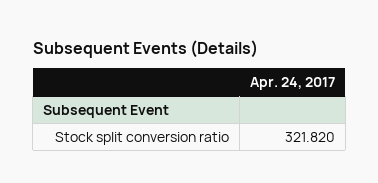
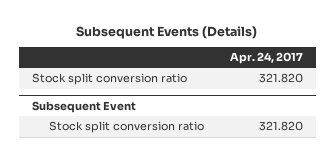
+ Stock split conversion ratio | 321.820

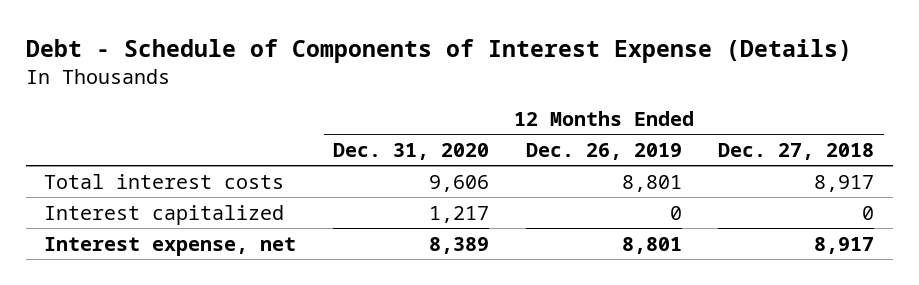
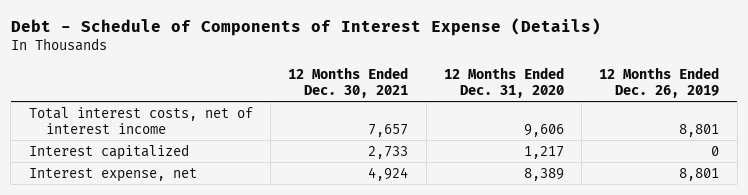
- | 12 Months Ended Dec. 31, 2020 | 12 Months Ended Dec. 26, 2019 | 12 Months Ended Dec. 27, 2018
+ | 12 Months Ended Dec. 30, 2021 | 12 Months Ended Dec. 31, 2020 | 12 Months Ended Dec. 26, 2019
- Total interest costs | 9,606 | 8,801 | 8,917
+ Total interest costs, net of interest income | 7,657 | 9,606 | 8,801

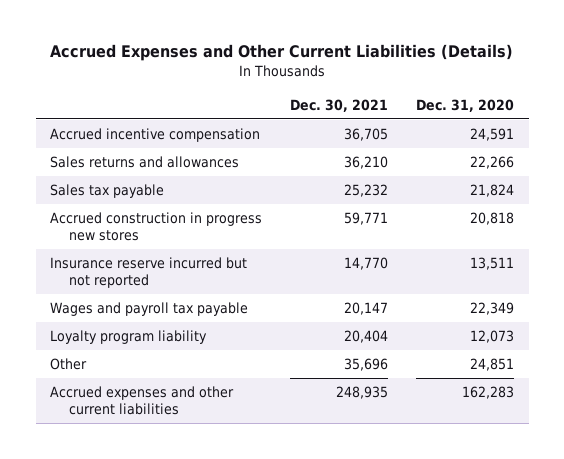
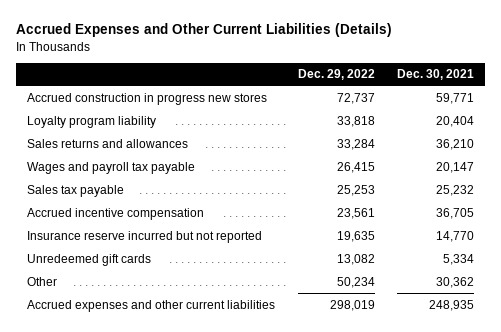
- | Dec. 30, 2021 | Dec. 31, 2020
+ | Dec. 29, 2022 | Dec. 30, 2021
moved up: Accrued construction in progress new stores | 72,737 | 59,771
moved up: Loyalty program liability | 33,818 | 20,404
moved up: Wages and payroll tax payable | 26,415 | 20,147
moved down: Accrued incentive compensation | 23,561 | 36,705
- Other | 35,696 | 24,851
+ Unredeemed gift cards | 13,082 | 5,334
+ Other | 50,234 | 30,362

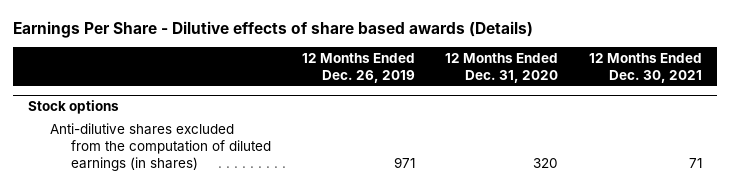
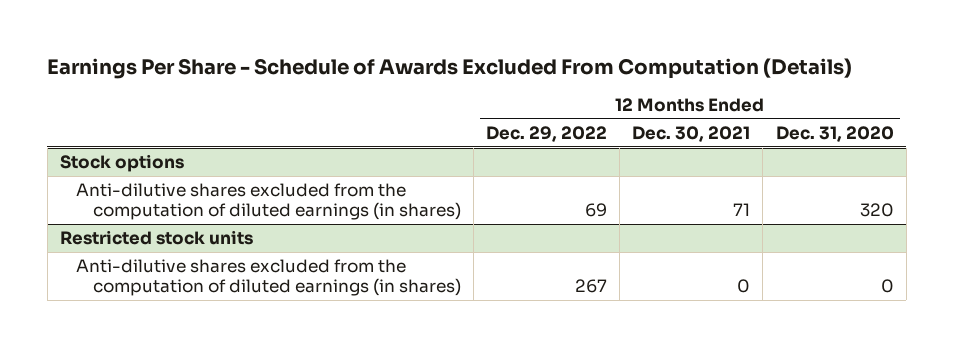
- Earnings Per Share - Dilutive effects of share based awards (Details)
+ Earnings Per Share - Schedule of Awards Excluded From Computation (Details)
- | 12 Months Ended Dec. 26, 2019 | 12 Months Ended Dec. 31, 2020 | 12 Months Ended Dec. 30, 2021
+ | 12 Months Ended Dec. 29, 2022 | 12 Months Ended Dec. 30, 2021 | 12 Months Ended Dec. 31, 2020
+ Restricted stock units
+ Anti-dilutive shares excluded from the computation of diluted earnings (in shares) | 267 | 0 | 0

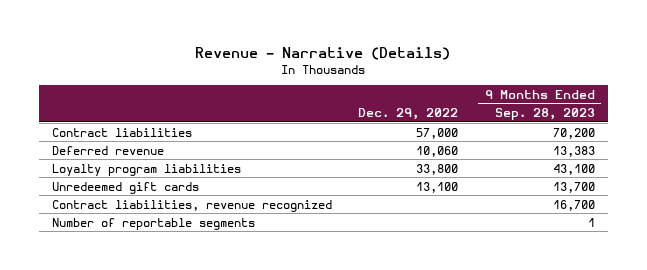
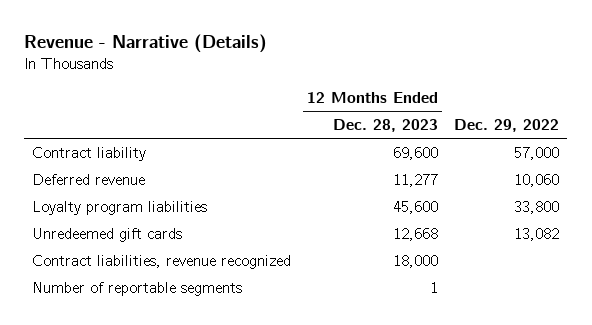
- | Dec. 29, 2022 | 9 Months Ended Sep. 28, 2023
+ | 12 Months Ended Dec. 28, 2023 | Dec. 29, 2022
- Contract liabilities | 57,000 | 70,200
+ Contract liability | 69,600 | 57,000
- Unredeemed gift cards | 13,100 | 13,700
+ Unredeemed gift cards | 12,668 | 13,082

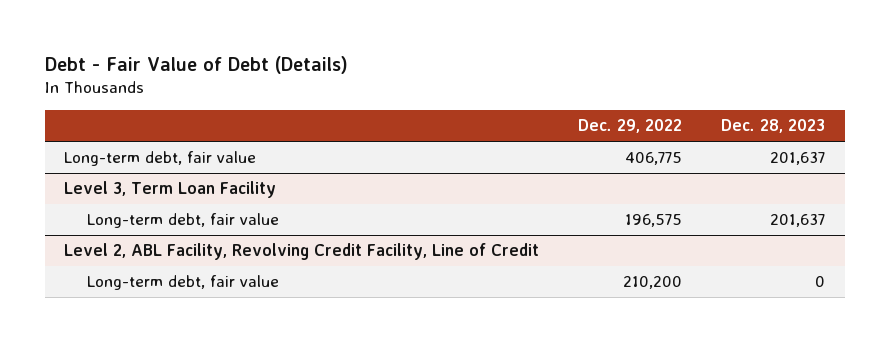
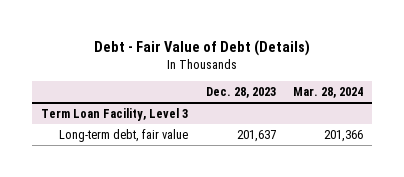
- | Dec. 29, 2022 | Dec. 28, 2023
+ | Dec. 28, 2023 | Mar. 28, 2024
- Long-term debt, fair value | 406,775 | 201,637
- Level 3, Term Loan Facility
+ Term Loan Facility, Level 3
- Level 2, ABL Facility, Revolving Credit Facility, Line of Credit
- Long-term debt, fair value | 210,200 | 0

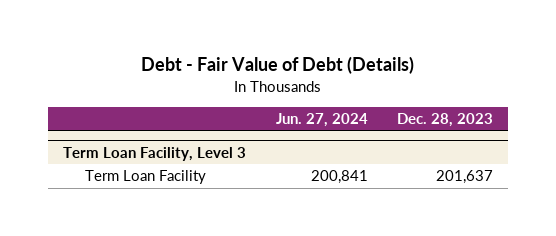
- | Dec. 28, 2023 | Mar. 28, 2024
+ | Jun. 27, 2024 | Dec. 28, 2023
@ Term Loan Facility, Level 3
- Long-term debt, fair value | 201,637 | 201,366
+ Term Loan Facility | 200,841 | 201,637

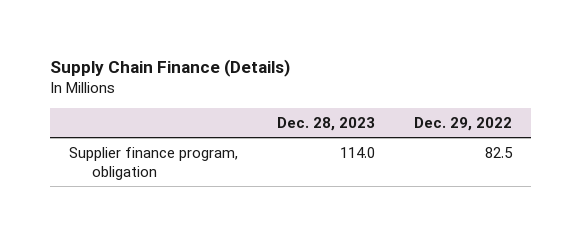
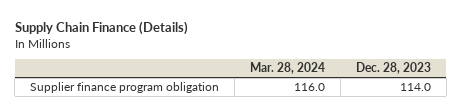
- | Dec. 28, 2023 | Dec. 29, 2022
+ | Mar. 28, 2024 | Dec. 28, 2023
- Supplier finance program, obligation | 114.0 | 82.5
+ Supplier finance program obligation | 116.0 | 114.0

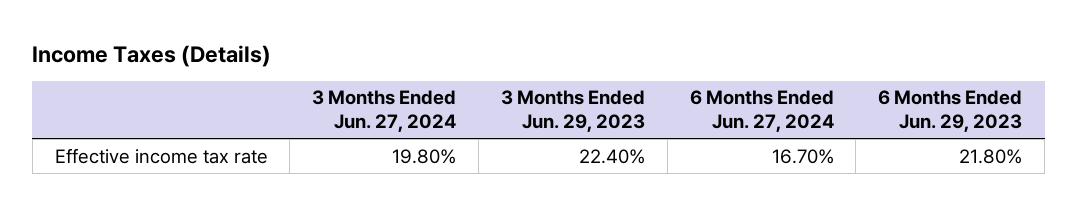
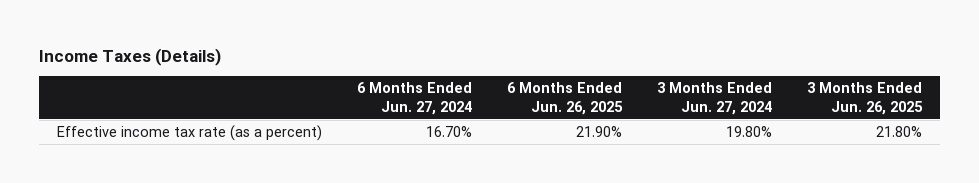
- | 3 Months Ended Jun. 27, 2024 | 3 Months Ended Jun. 29, 2023 | 6 Months Ended Jun. 27, 2024 | 6 Months Ended Jun. 29, 2023
+ | 6 Months Ended Jun. 27, 2024 | 6 Months Ended Jun. 26, 2025 | 3 Months Ended Jun. 27, 2024 | 3 Months Ended Jun. 26, 2025
- Effective income tax rate | 19.80% | 22.40% | 16.70% | 21.80%
+ Effective income tax rate (as a percent) | 16.70% | 21.90% | 19.80% | 21.80%

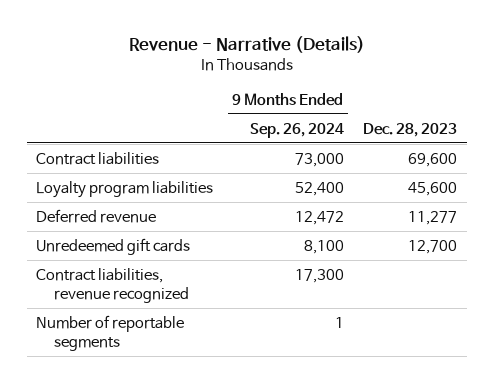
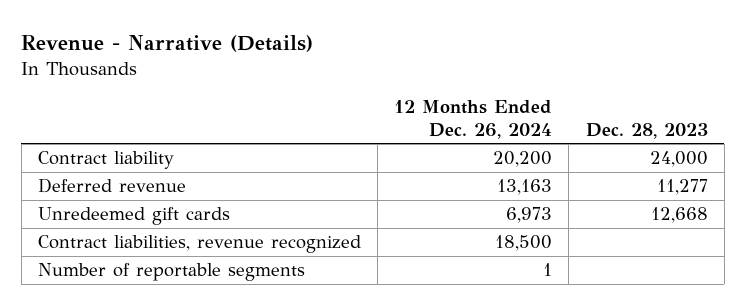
- | 9 Months Ended Sep. 26, 2024 | Dec. 28, 2023
+ | 12 Months Ended Dec. 26, 2024 | Dec. 28, 2023
- Contract liabilities | 73,000 | 69,600
- Loyalty program liabilities | 52,400 | 45,600
+ Contract liability | 20,200 | 24,000
- Unredeemed gift cards | 8,100 | 12,700
+ Unredeemed gift cards | 6,973 | 12,668

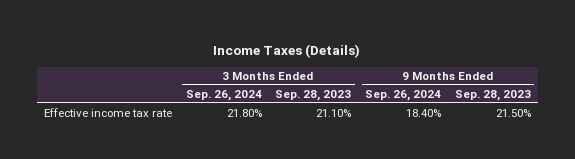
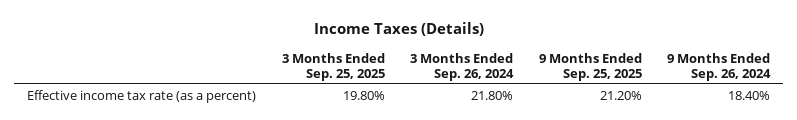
- | 3 Months Ended Sep. 26, 2024 | 3 Months Ended Sep. 28, 2023 | 9 Months Ended Sep. 26, 2024 | 9 Months Ended Sep. 28, 2023
+ | 3 Months Ended Sep. 25, 2025 | 3 Months Ended Sep. 26, 2024 | 9 Months Ended Sep. 25, 2025 | 9 Months Ended Sep. 26, 2024
- Effective income tax rate | 21.80% | 21.10% | 18.40% | 21.50%
+ Effective income tax rate (as a percent) | 19.80% | 21.80% | 21.20% | 18.40%

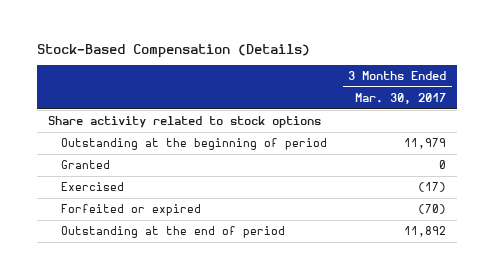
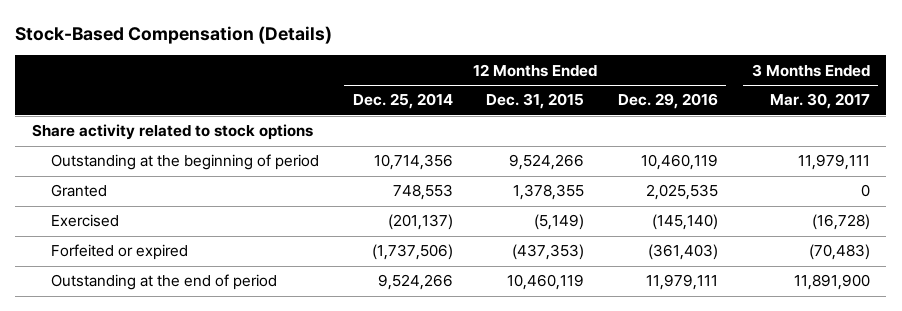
- | 3 Months Ended Mar. 30, 2017
+ | 12 Months Ended Dec. 25, 2014 | 12 Months Ended Dec. 31, 2015 | 12 Months Ended Dec. 29, 2016 | 3 Months Ended Mar. 30, 2017
- Outstanding at the beginning of period | 11,979
+ Outstanding at the beginning of period | 10,714,356 | 9,524,266 | 10,460,119 | 11,979,111
- Exercised | (17)
- Forfeited or expired | (70)
- Outstanding at the end of period | 11,892
+ Exercised | (201,137) | (5,149) | (145,140) | (16,728)
+ Forfeited or expired | (1,737,506) | (437,353) | (361,403) | (70,483)
+ Outstanding at the end of period | 9,524,266 | 10,460,119 | 11,979,111 | 11,891,900

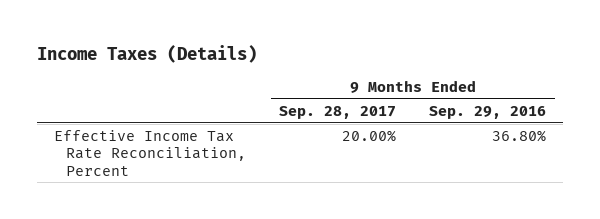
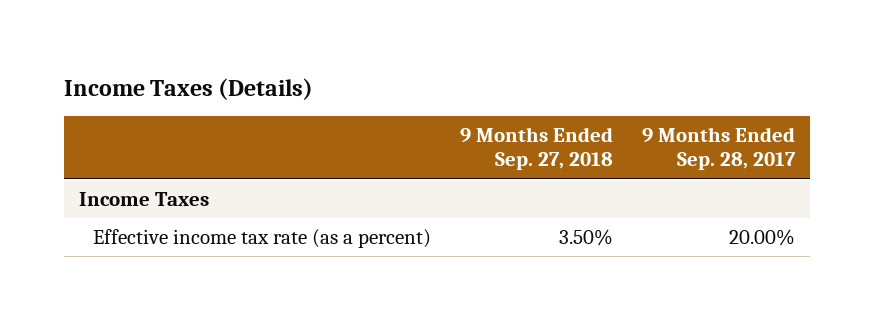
- | 9 Months Ended Sep. 28, 2017 | 9 Months Ended Sep. 29, 2016
+ | 9 Months Ended Sep. 27, 2018 | 9 Months Ended Sep. 28, 2017
- Effective Income Tax Rate Reconciliation, Percent | 20.00% | 36.80%
+ Income Taxes
+ Effective income tax rate (as a percent) | 3.50% | 20.00%

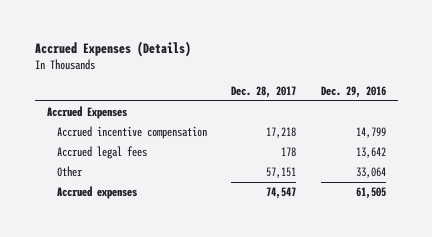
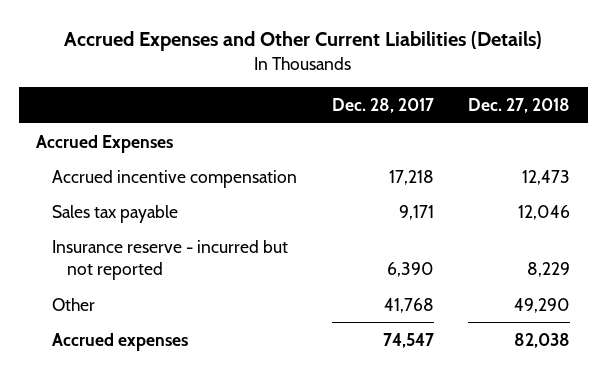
- Accrued Expenses (Details)
+ Accrued Expenses and Other Current Liabilities (Details)
- | Dec. 28, 2017 | Dec. 29, 2016
+ | Dec. 28, 2017 | Dec. 27, 2018
- Accrued legal fees | 178 | 13,642
- Other | 57,151 | 33,064
+ Sales tax payable | 9,171 | 12,046
+ Insurance reserve - incurred but not reported | 6,390 | 8,229
+ Other | 41,768 | 49,290

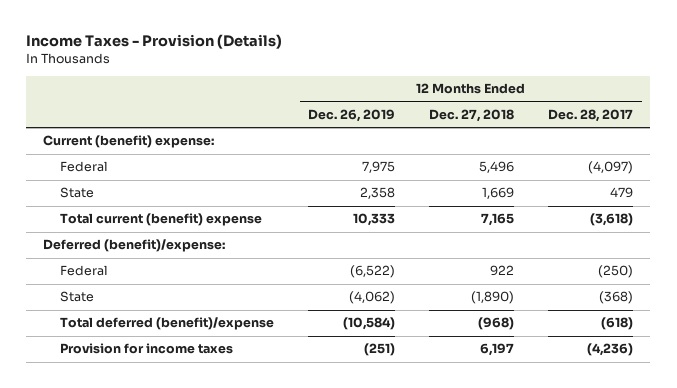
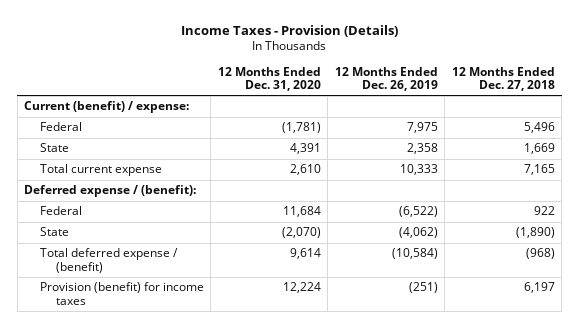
- | 12 Months Ended Dec. 26, 2019 | 12 Months Ended Dec. 27, 2018 | 12 Months Ended Dec. 28, 2017
+ | 12 Months Ended Dec. 31, 2020 | 12 Months Ended Dec. 26, 2019 | 12 Months Ended Dec. 27, 2018
- Current (benefit) expense:
+ Current (benefit) / expense:
- Total current (benefit) expense | 10,333 | 7,165 | (3,618)
- Deferred (benefit)/expense:
+ Total current expense | 2,610 | 10,333 | 7,165
+ Deferred expense / (benefit):
- Total deferred (benefit)/expense | (10,584) | (968) | (618)
- Provision for income taxes | (251) | 6,197 | (4,236)
+ Total deferred expense / (benefit) | 9,614 | (10,584) | (968)
+ Provision (benefit) for income taxes | 12,224 | (251) | 6,197

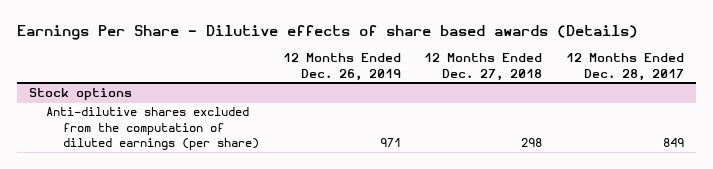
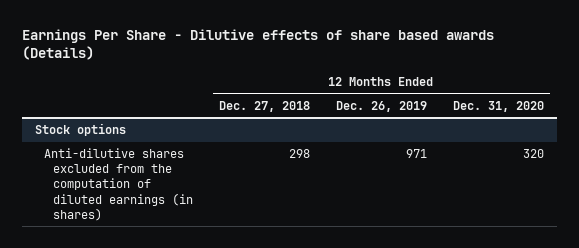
- | 12 Months Ended Dec. 26, 2019 | 12 Months Ended Dec. 27, 2018 | 12 Months Ended Dec. 28, 2017
+ | 12 Months Ended Dec. 27, 2018 | 12 Months Ended Dec. 26, 2019 | 12 Months Ended Dec. 31, 2020
@ Stock options
- Anti-dilutive shares excluded from the computation of diluted earnings (per share) | 971 | 298 | 849
+ Anti-dilutive shares excluded from the computation of diluted earnings (in shares) | 298 | 971 | 320

